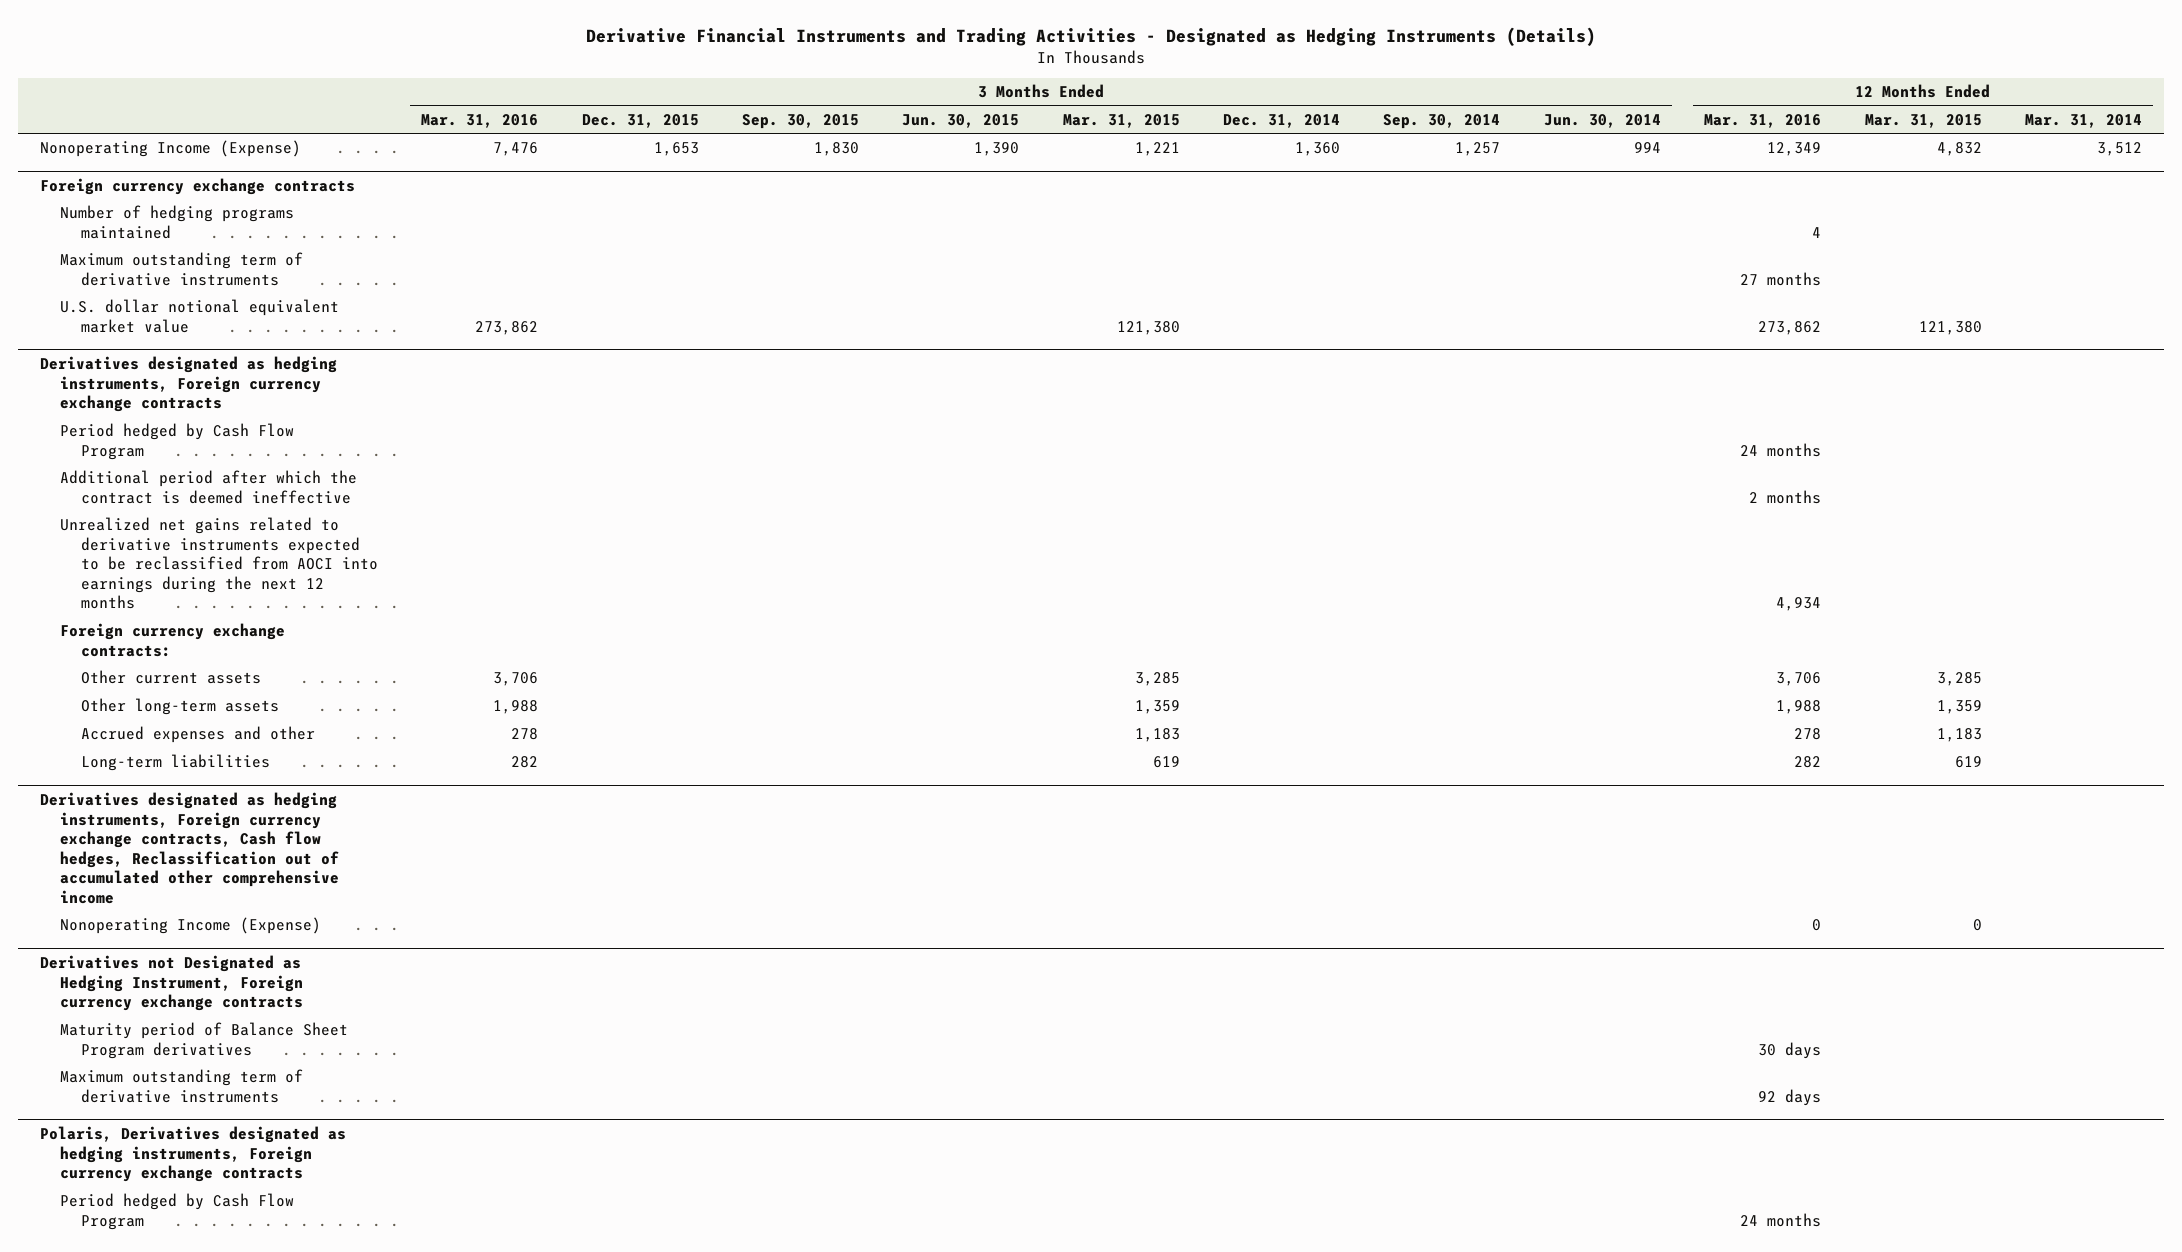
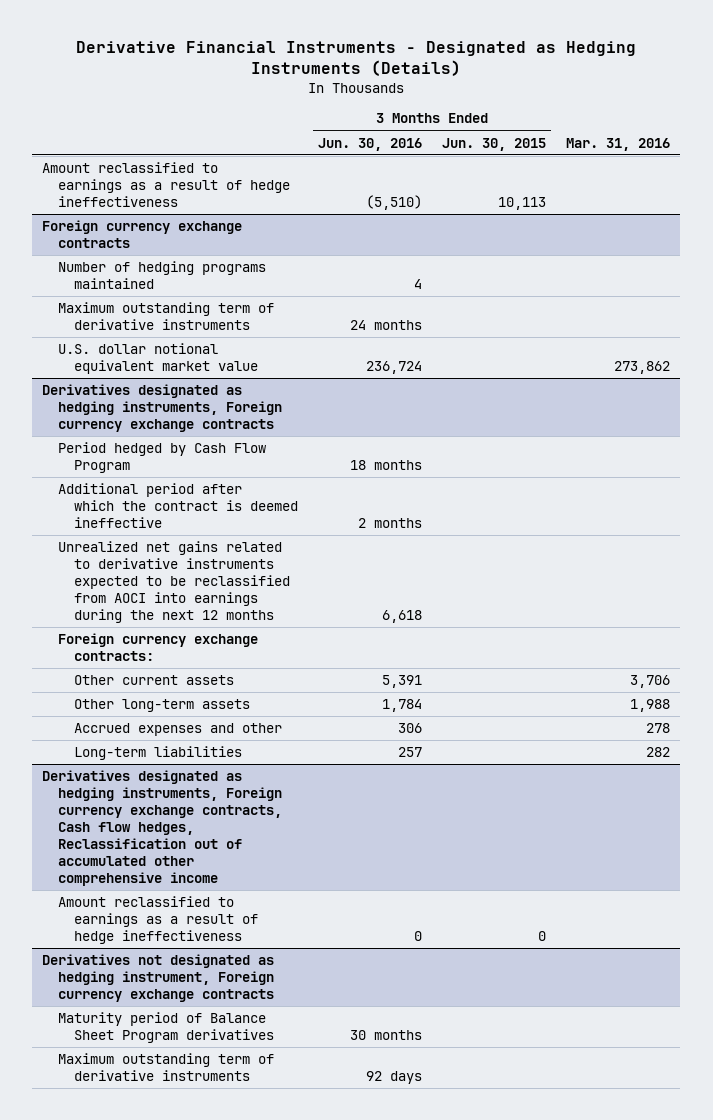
- Derivative Financial Instruments and Trading Activities - Designated as Hedging Instruments (Details)
+ Derivative Financial Instruments - Designated as Hedging Instruments (Details)
- | 3 Months Ended Mar. 31, 2016 | 3 Months Ended Dec. 31, 2015 | 3 Months Ended Sep. 30, 2015 | 3 Months Ended Jun. 30, 2015 | 3 Months Ended Mar. 31, 2015 | 3 Months Ended Dec. 31, 2014 | 3 Months Ended Sep. 30, 2014 | 3 Months Ended Jun. 30, 2014 | 12 Months Ended Mar. 31, 2016 | 12 Months Ended Mar. 31, 2015 | 12 Months Ended Mar. 31, 2014
+ | 3 Months Ended Jun. 30, 2016 | 3 Months Ended Jun. 30, 2015 | Mar. 31, 2016
- Nonoperating Income (Expense) | 7,476 | 1,653 | 1,830 | 1,390 | 1,221 | 1,360 | 1,257 | 994 | 12,349 | 4,832 | 3,512
+ Amount reclassified to earnings as a result of hedge ineffectiveness | (5,510) | 10,113 |
@ Derivatives designated as hedging instruments, Foreign currency exchange contracts, Cash flow hedges, Reclassification out of accumulated other comprehensive income
- Nonoperating Income (Expense) | | | | | | | | | 0 | 0 |
- Derivatives not Designated as Hedging Instrument, Foreign currency exchange contracts
@ Derivatives designated as hedging instruments, Foreign currency exchange contracts, Cash flow hedges, Reclassification out of accumulated other comprehensive income
+ Amount reclassified to earnings as a result of hedge ineffectiveness | 0 | 0 |
+ Derivatives not designated as hedging instrument, Foreign currency exchange contracts
- Polaris, Derivatives designated as hedging instruments, Foreign currency exchange contracts
- Period hedged by Cash Flow Program | | | | | | | | | 24 months | |

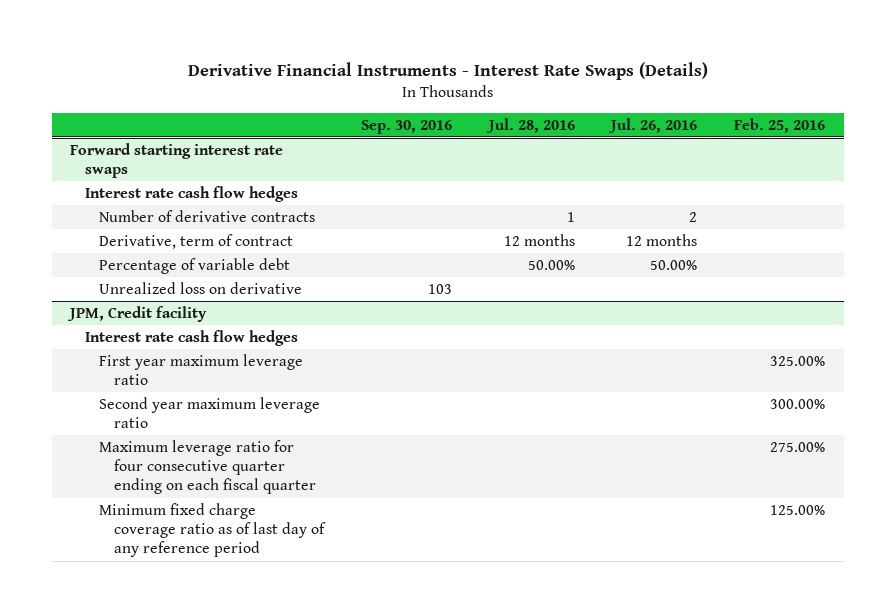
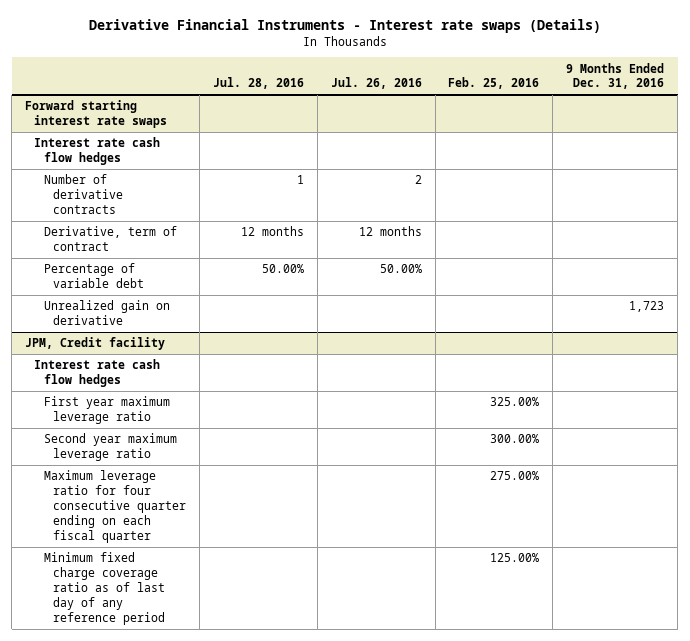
- Derivative Financial Instruments - Interest Rate Swaps (Details)
+ Derivative Financial Instruments - Interest rate swaps (Details)
- | Sep. 30, 2016 | Jul. 28, 2016 | Jul. 26, 2016 | Feb. 25, 2016
+ | Jul. 28, 2016 | Jul. 26, 2016 | Feb. 25, 2016 | 9 Months Ended Dec. 31, 2016
@ Forward starting interest rate swaps
- Unrealized loss on derivative | 103 | | |
+ Unrealized gain on derivative | | | | 1,723

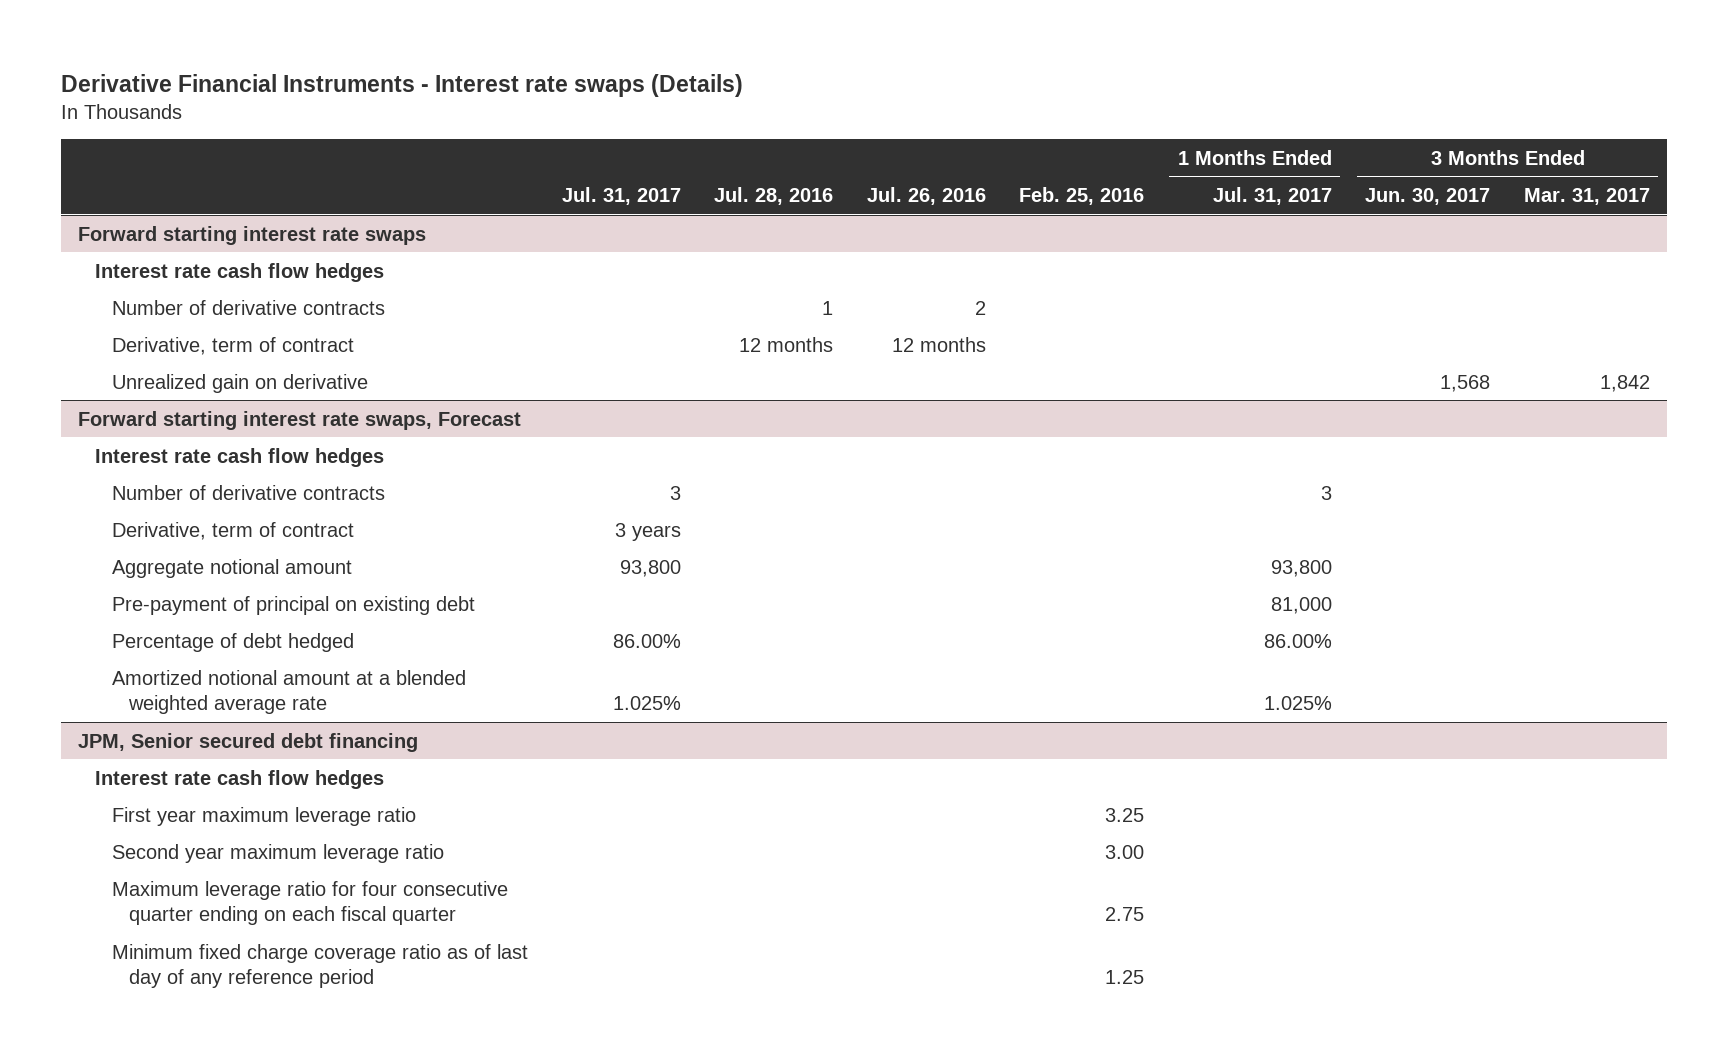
- | Jul. 28, 2016 | Jul. 26, 2016 | Feb. 25, 2016 | 9 Months Ended Dec. 31, 2016
+ | Jul. 31, 2017 | Jul. 28, 2016 | Jul. 26, 2016 | Feb. 25, 2016 | 1 Months Ended Jul. 31, 2017 | 3 Months Ended Jun. 30, 2017 | 3 Months Ended Mar. 31, 2017
@ Forward starting interest rate swaps
- Percentage of variable debt | 50.00% | 50.00% | |
- JPM, Credit facility
- Interest rate cash flow hedges
- First year maximum leverage ratio | | | 325.00% |
- Second year maximum leverage ratio | | | 300.00% |
- Maximum leverage ratio for four consecutive quarter ending on each fiscal quarter | | | 275.00% |
- Minimum fixed charge coverage ratio as of last day of any reference period | | | 125.00% |
+ Forward starting interest rate swaps, Forecast
+ Interest rate cash flow hedges
+ Number of derivative contracts | 3 | | | | 3 | |
+ Derivative, term of contract | 3 years | | | | | |
+ Aggregate notional amount | 93,800 | | | | 93,800 | |
+ Pre-payment of principal on existing debt | | | | | 81,000 | |
+ Percentage of debt hedged | 86.00% | | | | 86.00% | |
+ Amortized notional amount at a blended weighted average rate | 1.025% | | | | 1.025% | |
+ JPM, Senior secured debt financing
+ Interest rate cash flow hedges
+ First year maximum leverage ratio | | | | 3.25 | | |
+ Second year maximum leverage ratio | | | | 3.00 | | |
+ Maximum leverage ratio for four consecutive quarter ending on each fiscal quarter | | | | 2.75 | | |
+ Minimum fixed charge coverage ratio as of last day of any reference period | | | | 1.25 | | |

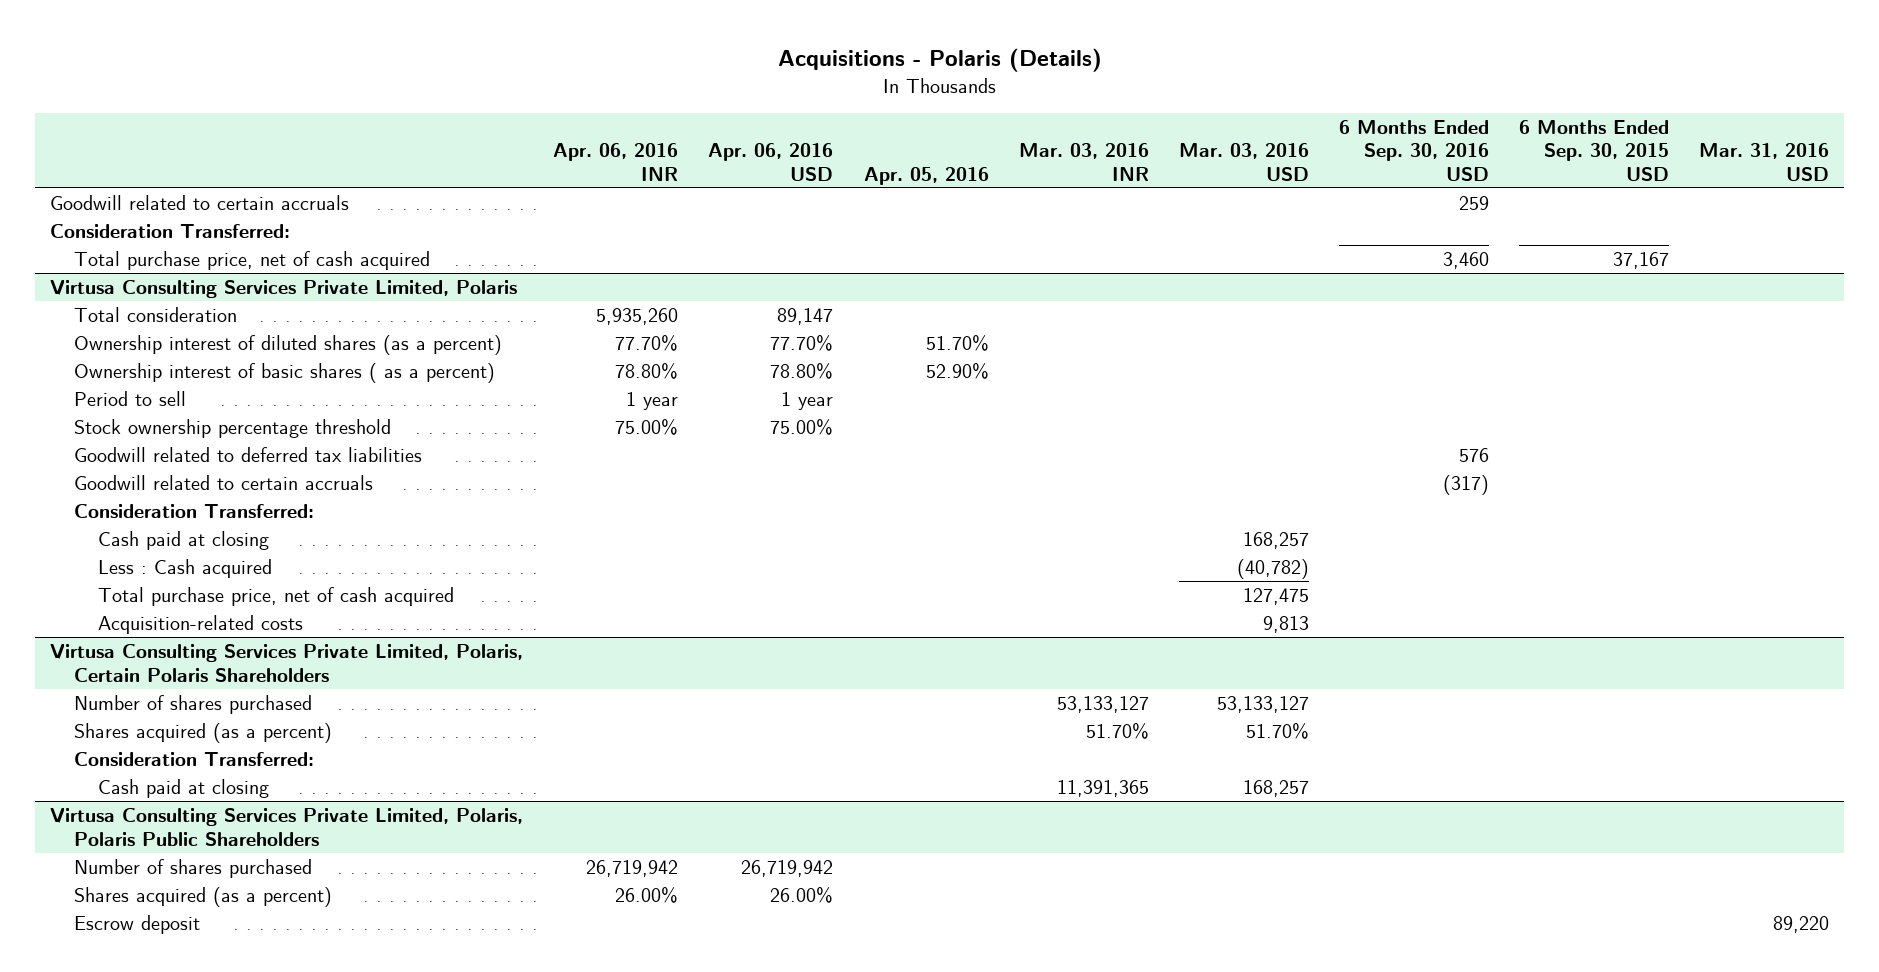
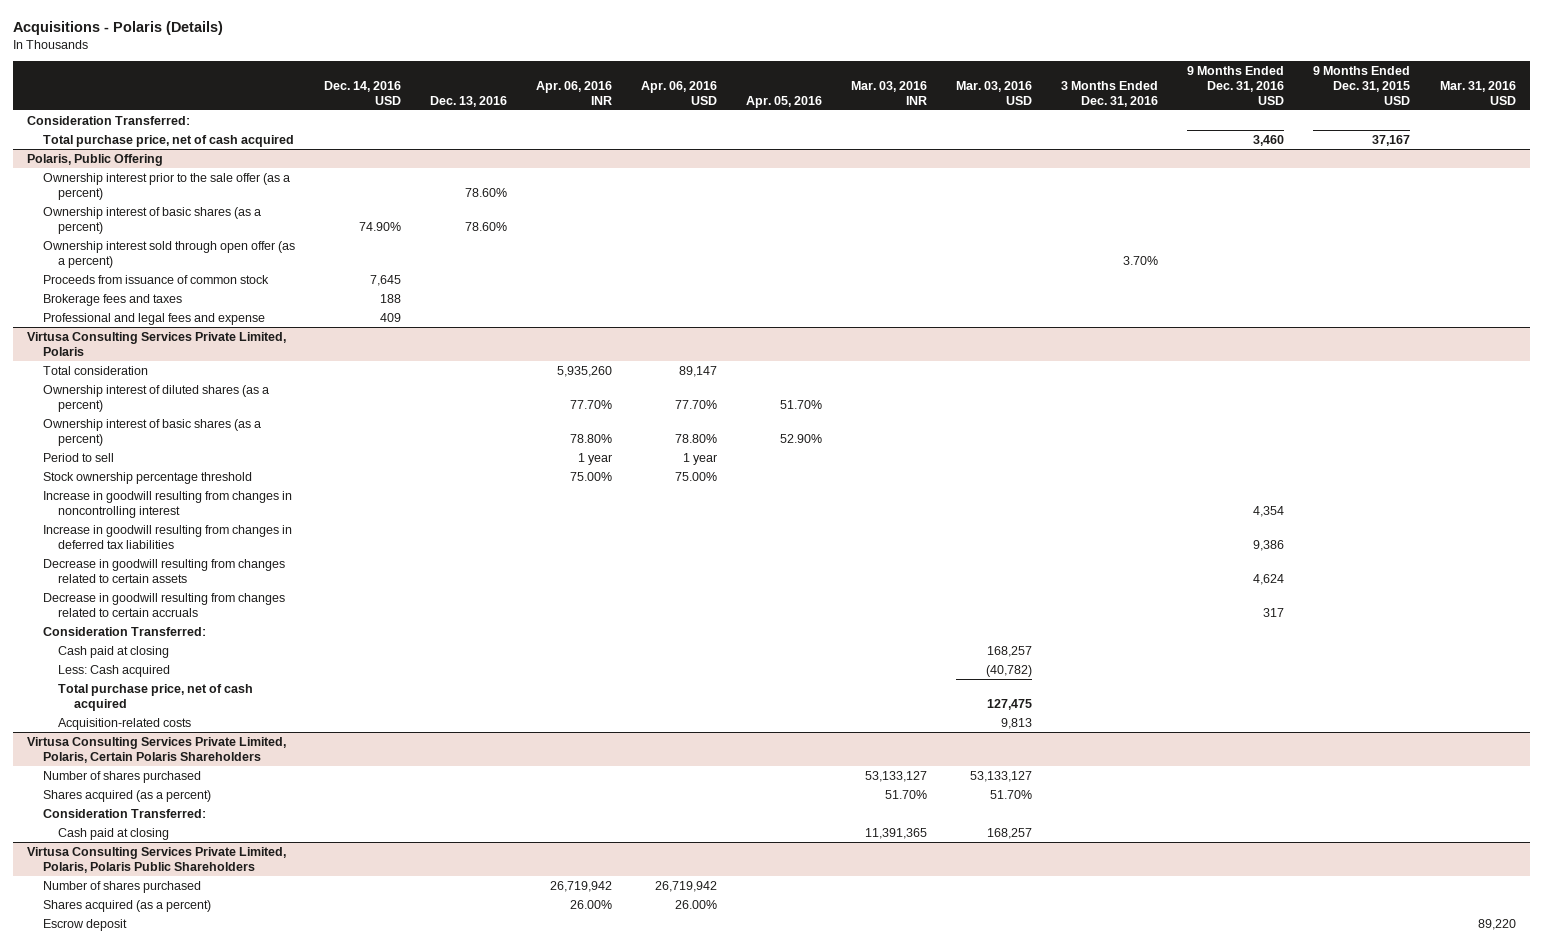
- | Apr. 06, 2016 INR | Apr. 06, 2016 USD | Apr. 05, 2016 | Mar. 03, 2016 INR | Mar. 03, 2016 USD | 6 Months Ended Sep. 30, 2016 USD | 6 Months Ended Sep. 30, 2015 USD | Mar. 31, 2016 USD
+ | Dec. 14, 2016 USD | Dec. 13, 2016 | Apr. 06, 2016 INR | Apr. 06, 2016 USD | Apr. 05, 2016 | Mar. 03, 2016 INR | Mar. 03, 2016 USD | 3 Months Ended Dec. 31, 2016 | 9 Months Ended Dec. 31, 2016 USD | 9 Months Ended Dec. 31, 2015 USD | Mar. 31, 2016 USD
- Goodwill related to certain accruals | | | | | | 259 | |
+ Polaris, Public Offering
+ Ownership interest prior to the sale offer (as a percent) | | 78.60% | | | | | | | | |
+ Ownership interest of basic shares (as a percent) | 74.90% | 78.60% | | | | | | | | |
+ Ownership interest sold through open offer (as a percent) | | | | | | | | 3.70% | | |
+ Proceeds from issuance of common stock | 7,645 | | | | | | | | | |
+ Brokerage fees and taxes | 188 | | | | | | | | | |
+ Professional and legal fees and expense | 409 | | | | | | | | | |
@ Virtusa Consulting Services Private Limited, Polaris
- Ownership interest of basic shares ( as a percent) | 78.80% | 78.80% | 52.90% | | | | |
+ Ownership interest of basic shares (as a percent) | | | 78.80% | 78.80% | 52.90% | | | | | |
- Goodwill related to deferred tax liabilities | | | | | | 576 | |
- Goodwill related to certain accruals | | | | | | (317) | |
+ Increase in goodwill resulting from changes in noncontrolling interest | | | | | | | | | 4,354 | |
+ Increase in goodwill resulting from changes in deferred tax liabilities | | | | | | | | | 9,386 | |
+ Decrease in goodwill resulting from changes related to certain assets | | | | | | | | | 4,624 | |
+ Decrease in goodwill resulting from changes related to certain accruals | | | | | | | | | 317 | |
- Less : Cash acquired | | | | | (40,782) | | |
+ Less: Cash acquired | | | | | | | (40,782) | | | |

